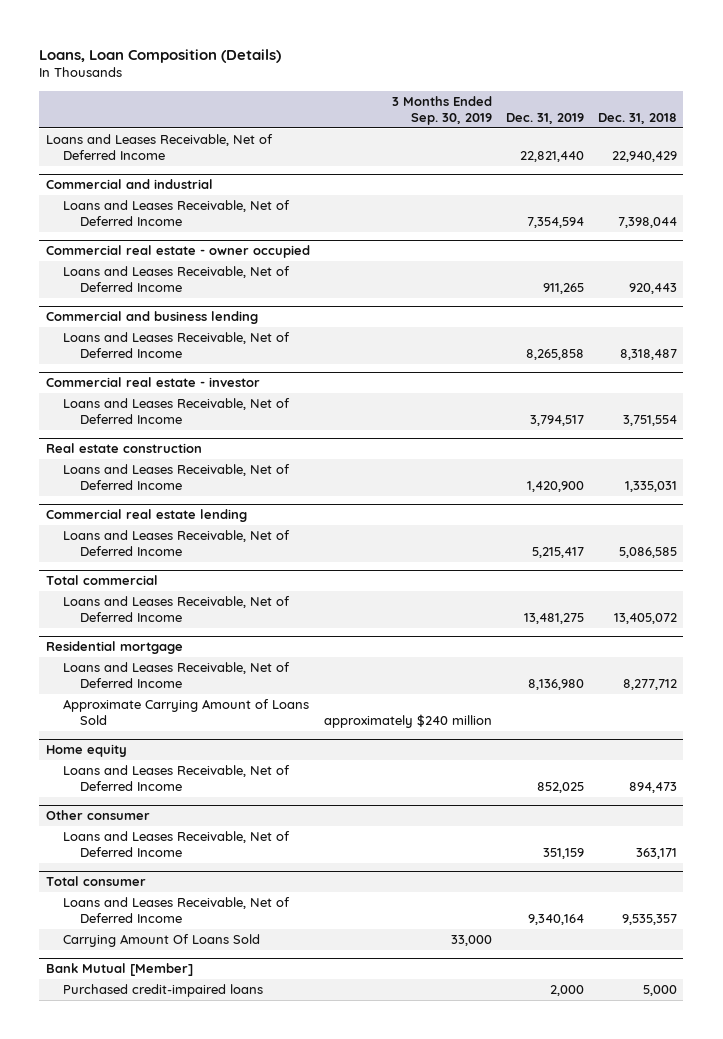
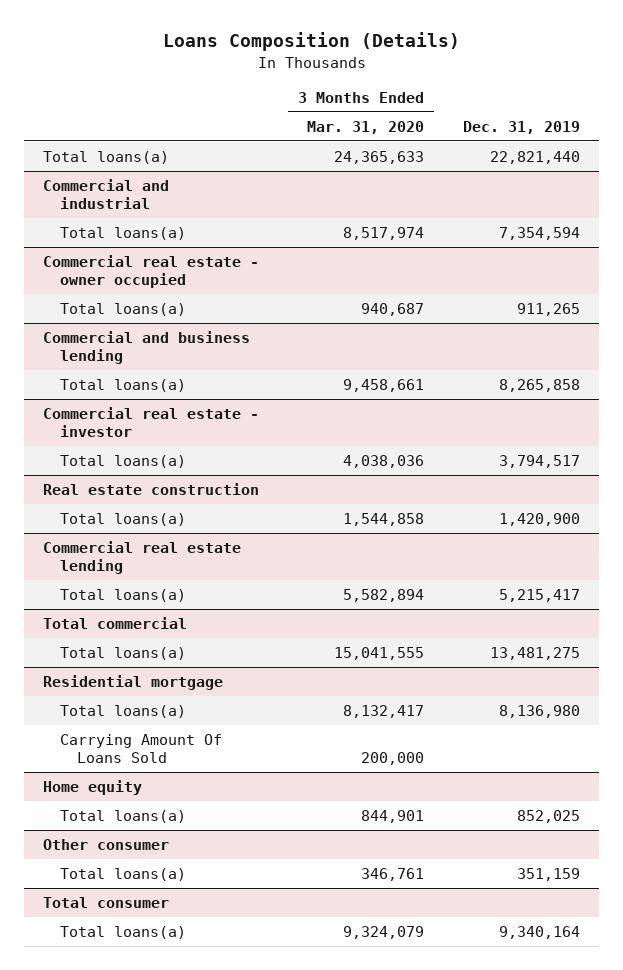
- Loans, Loan Composition (Details)
+ Loans Composition (Details)
- | 3 Months Ended Sep. 30, 2019 | Dec. 31, 2019 | Dec. 31, 2018
+ | 3 Months Ended Mar. 31, 2020 | Dec. 31, 2019
- Loans and Leases Receivable, Net of Deferred Income | | 22,821,440 | 22,940,429
+ Total loans(a) | 24,365,633 | 22,821,440
@ Commercial and industrial
- Loans and Leases Receivable, Net of Deferred Income | | 7,354,594 | 7,398,044
+ Total loans(a) | 8,517,974 | 7,354,594
@ Commercial real estate - owner occupied
- Loans and Leases Receivable, Net of Deferred Income | | 911,265 | 920,443
+ Total loans(a) | 940,687 | 911,265
@ Commercial and business lending
- Loans and Leases Receivable, Net of Deferred Income | | 8,265,858 | 8,318,487
+ Total loans(a) | 9,458,661 | 8,265,858
@ Commercial real estate - investor
- Loans and Leases Receivable, Net of Deferred Income | | 3,794,517 | 3,751,554
+ Total loans(a) | 4,038,036 | 3,794,517
@ Real estate construction
- Loans and Leases Receivable, Net of Deferred Income | | 1,420,900 | 1,335,031
+ Total loans(a) | 1,544,858 | 1,420,900
@ Commercial real estate lending
- Loans and Leases Receivable, Net of Deferred Income | | 5,215,417 | 5,086,585
+ Total loans(a) | 5,582,894 | 5,215,417
@ Total commercial
- Loans and Leases Receivable, Net of Deferred Income | | 13,481,275 | 13,405,072
+ Total loans(a) | 15,041,555 | 13,481,275
@ Residential mortgage
- Loans and Leases Receivable, Net of Deferred Income | | 8,136,980 | 8,277,712
- Approximate Carrying Amount of Loans Sold | approximately $240 million | |
+ Total loans(a) | 8,132,417 | 8,136,980
+ Carrying Amount Of Loans Sold | 200,000 |
@ Home equity
- Loans and Leases Receivable, Net of Deferred Income | | 852,025 | 894,473
+ Total loans(a) | 844,901 | 852,025
@ Other consumer
- Loans and Leases Receivable, Net of Deferred Income | | 351,159 | 363,171
+ Total loans(a) | 346,761 | 351,159
@ Total consumer
- Loans and Leases Receivable, Net of Deferred Income | | 9,340,164 | 9,535,357
- Carrying Amount Of Loans Sold | 33,000 | |
- Bank Mutual [Member]
- Purchased credit-impaired loans | | 2,000 | 5,000
@ Total consumer
+ Total loans(a) | 9,324,079 | 9,340,164

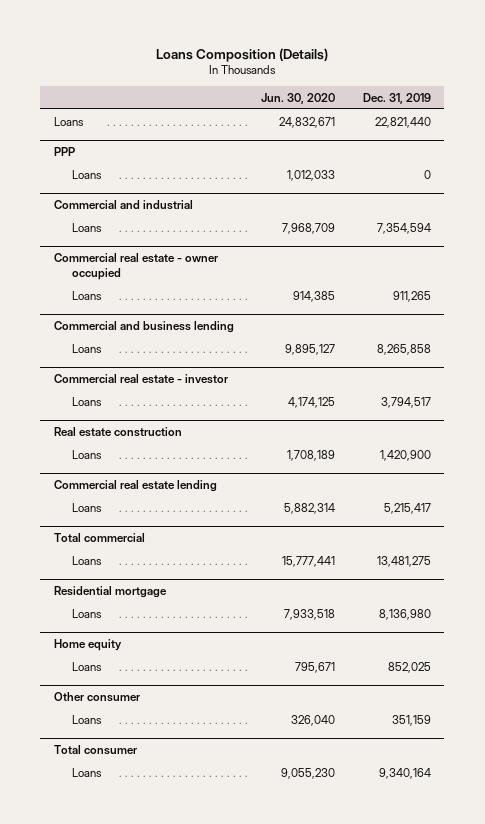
- | 3 Months Ended Mar. 31, 2020 | Dec. 31, 2019
+ | Jun. 30, 2020 | Dec. 31, 2019
- Total loans(a) | 24,365,633 | 22,821,440
+ Loans | 24,832,671 | 22,821,440
+ PPP
+ Loans | 1,012,033 | 0
@ Commercial and industrial
- Total loans(a) | 8,517,974 | 7,354,594
+ Loans | 7,968,709 | 7,354,594
@ Commercial real estate - owner occupied
- Total loans(a) | 940,687 | 911,265
+ Loans | 914,385 | 911,265
@ Commercial and business lending
- Total loans(a) | 9,458,661 | 8,265,858
+ Loans | 9,895,127 | 8,265,858
@ Commercial real estate - investor
- Total loans(a) | 4,038,036 | 3,794,517
+ Loans | 4,174,125 | 3,794,517
@ Real estate construction
- Total loans(a) | 1,544,858 | 1,420,900
+ Loans | 1,708,189 | 1,420,900
@ Commercial real estate lending
- Total loans(a) | 5,582,894 | 5,215,417
+ Loans | 5,882,314 | 5,215,417
@ Total commercial
- Total loans(a) | 15,041,555 | 13,481,275
+ Loans | 15,777,441 | 13,481,275
@ Residential mortgage
- Total loans(a) | 8,132,417 | 8,136,980
- Carrying Amount Of Loans Sold | 200,000 |
+ Loans | 7,933,518 | 8,136,980
@ Home equity
- Total loans(a) | 844,901 | 852,025
+ Loans | 795,671 | 852,025
@ Other consumer
- Total loans(a) | 346,761 | 351,159
+ Loans | 326,040 | 351,159
@ Total consumer
- Total loans(a) | 9,324,079 | 9,340,164
+ Loans | 9,055,230 | 9,340,164

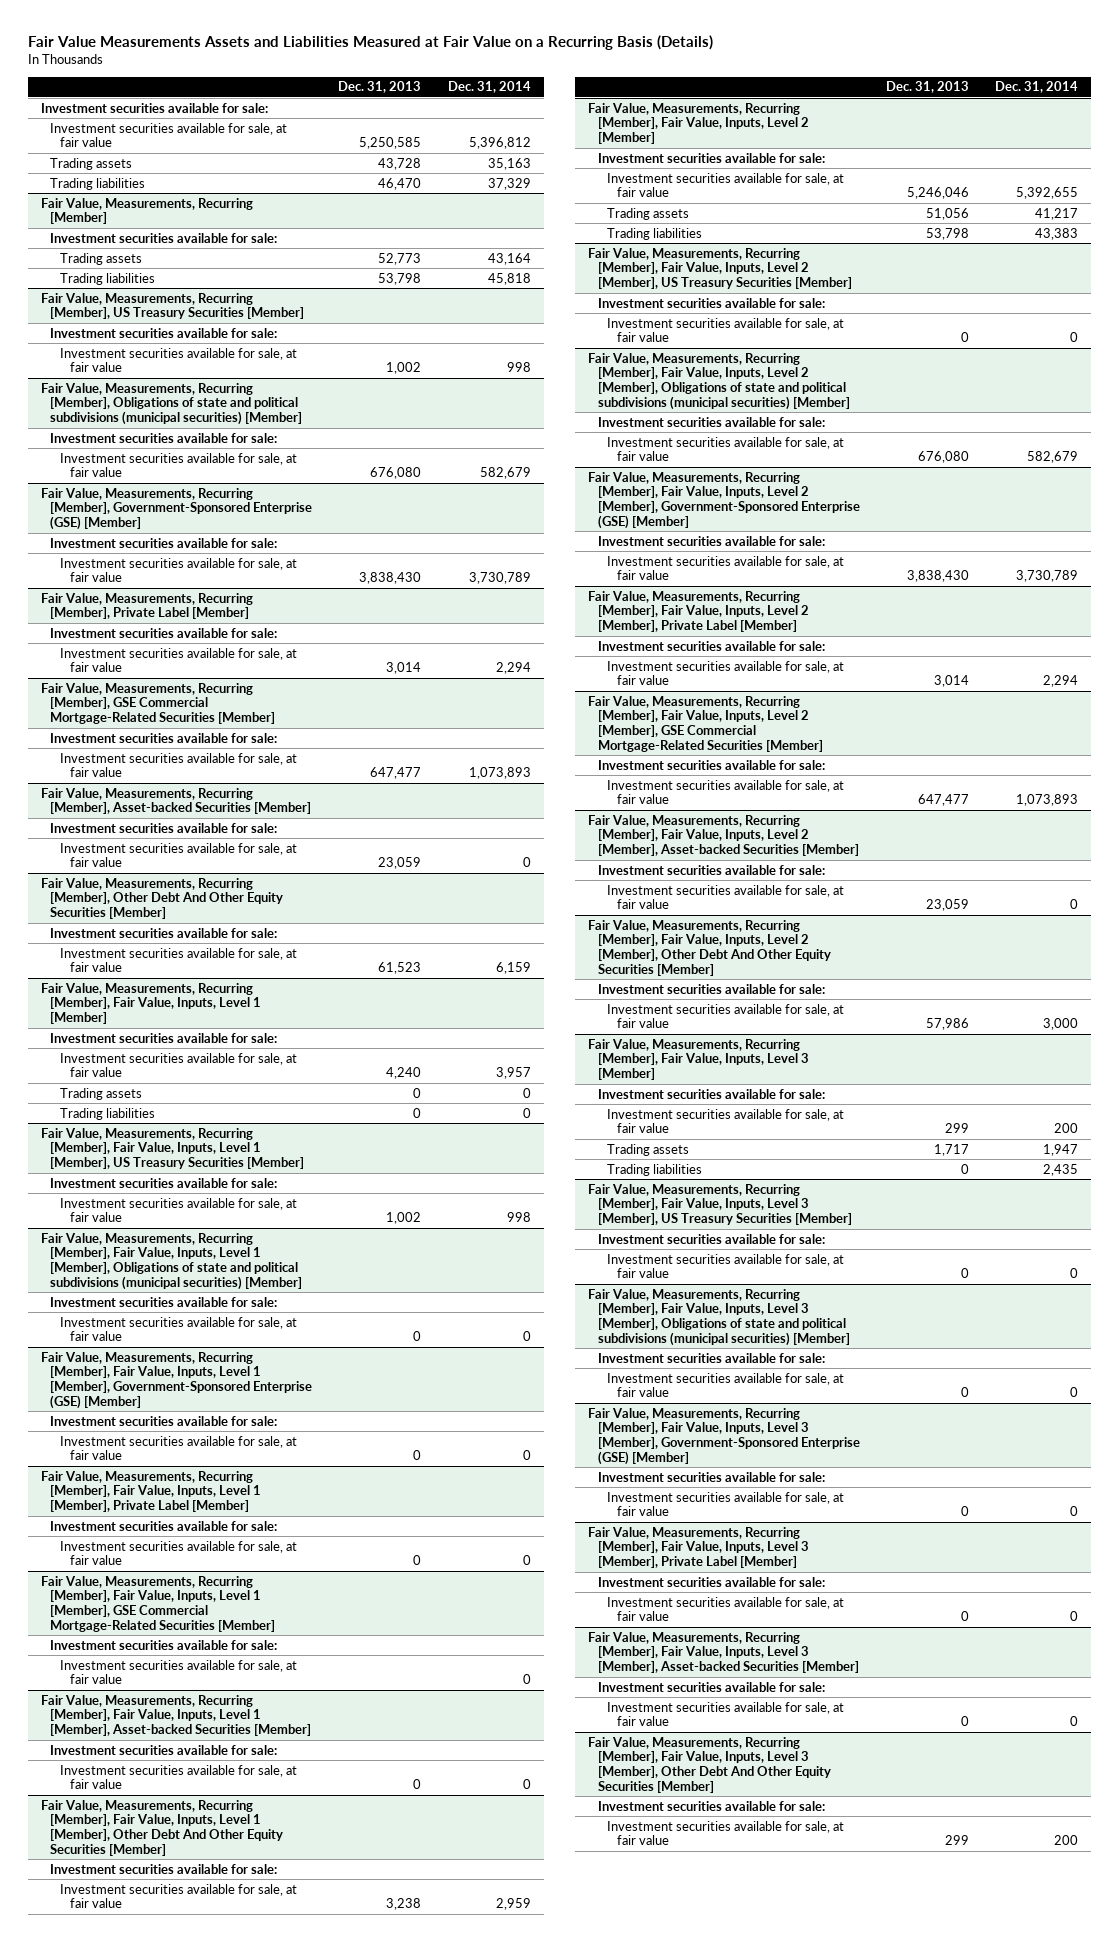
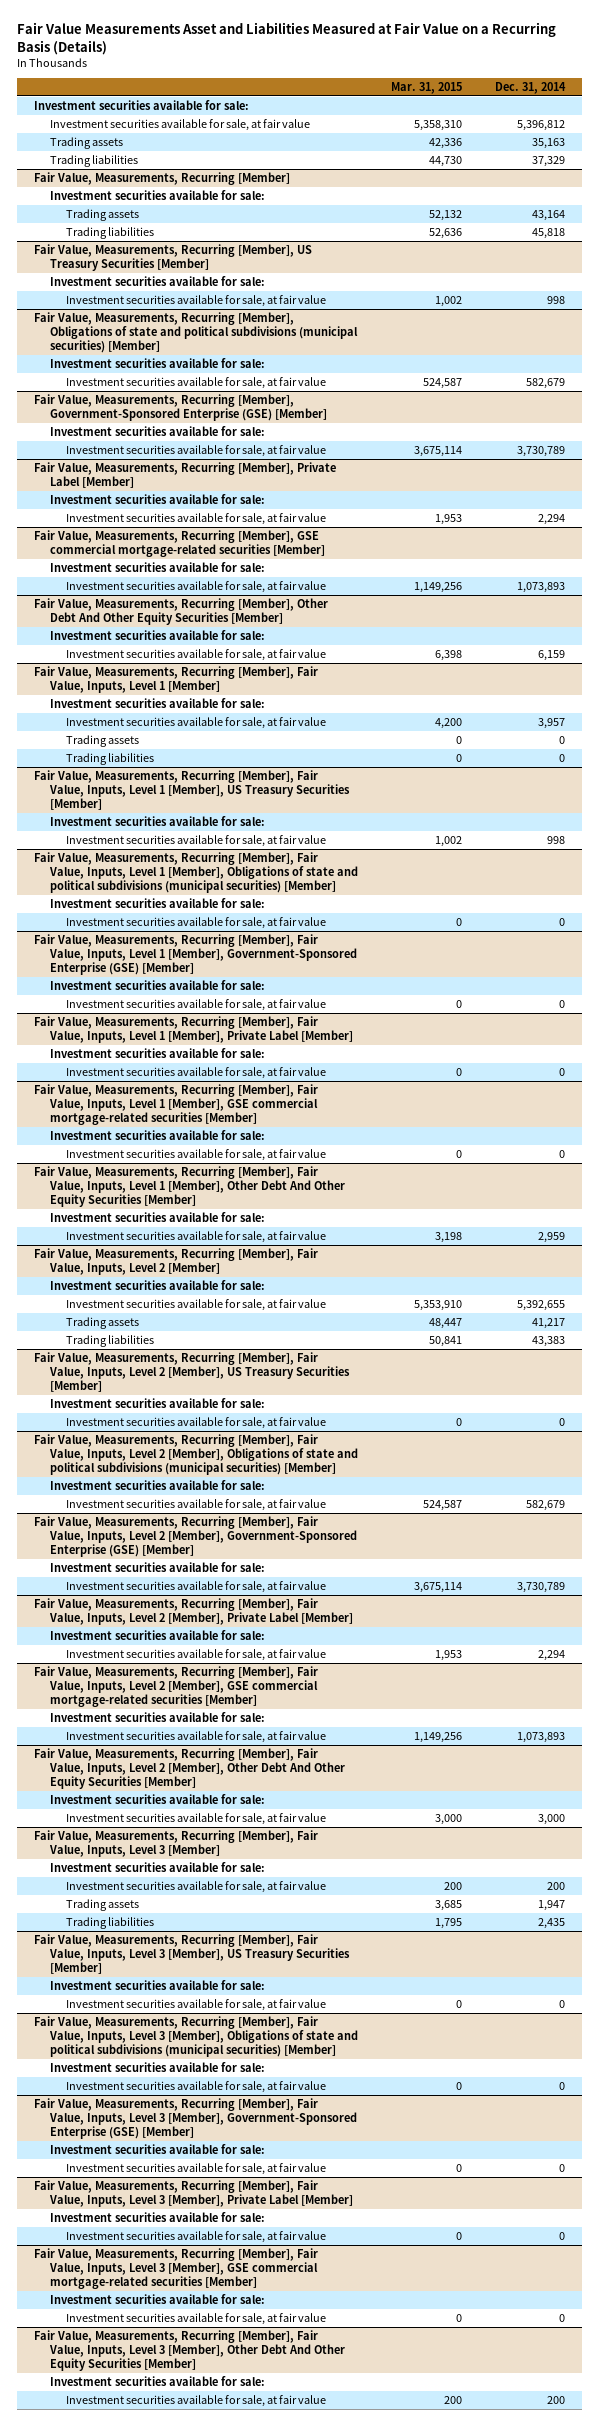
- Fair Value Measurements Assets and Liabilities Measured at Fair Value on a Recurring Basis (Details)
+ Fair Value Measurements Asset and Liabilities Measured at Fair Value on a Recurring Basis (Details)
- | Dec. 31, 2013 | Dec. 31, 2014
+ | Mar. 31, 2015 | Dec. 31, 2014
- Fair Value, Measurements, Recurring [Member], GSE Commercial Mortgage-Related Securities [Member]
+ Fair Value, Measurements, Recurring [Member], GSE commercial mortgage-related securities [Member]
- Fair Value, Measurements, Recurring [Member], Asset-backed Securities [Member]
- Investment securities available for sale:
- Investment securities available for sale, at fair value | 23,059 | 0
- Fair Value, Measurements, Recurring [Member], Fair Value, Inputs, Level 1 [Member], GSE Commercial Mortgage-Related Securities [Member]
- Investment securities available for sale:
- Investment securities available for sale, at fair value | | 0
- Fair Value, Measurements, Recurring [Member], Fair Value, Inputs, Level 1 [Member], Asset-backed Securities [Member]
+ Fair Value, Measurements, Recurring [Member], Fair Value, Inputs, Level 1 [Member], GSE commercial mortgage-related securities [Member]
- Fair Value, Measurements, Recurring [Member], Fair Value, Inputs, Level 2 [Member], GSE Commercial Mortgage-Related Securities [Member]
+ Fair Value, Measurements, Recurring [Member], Fair Value, Inputs, Level 2 [Member], GSE commercial mortgage-related securities [Member]
- Fair Value, Measurements, Recurring [Member], Fair Value, Inputs, Level 2 [Member], Asset-backed Securities [Member]
- Investment securities available for sale:
- Investment securities available for sale, at fair value | 23,059 | 0
- Fair Value, Measurements, Recurring [Member], Fair Value, Inputs, Level 3 [Member], Asset-backed Securities [Member]
+ Fair Value, Measurements, Recurring [Member], Fair Value, Inputs, Level 3 [Member], GSE commercial mortgage-related securities [Member]

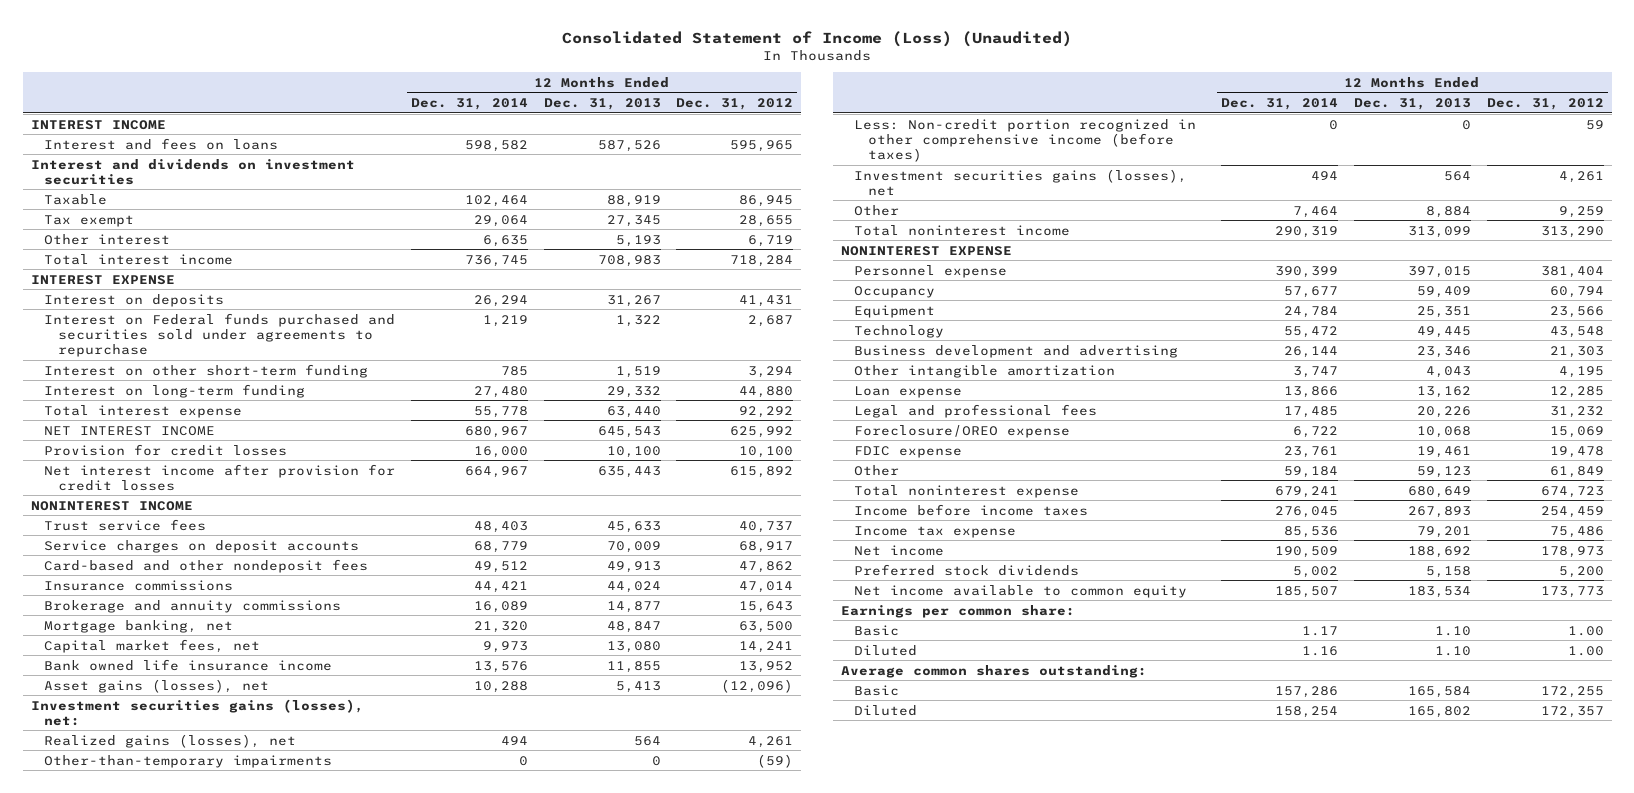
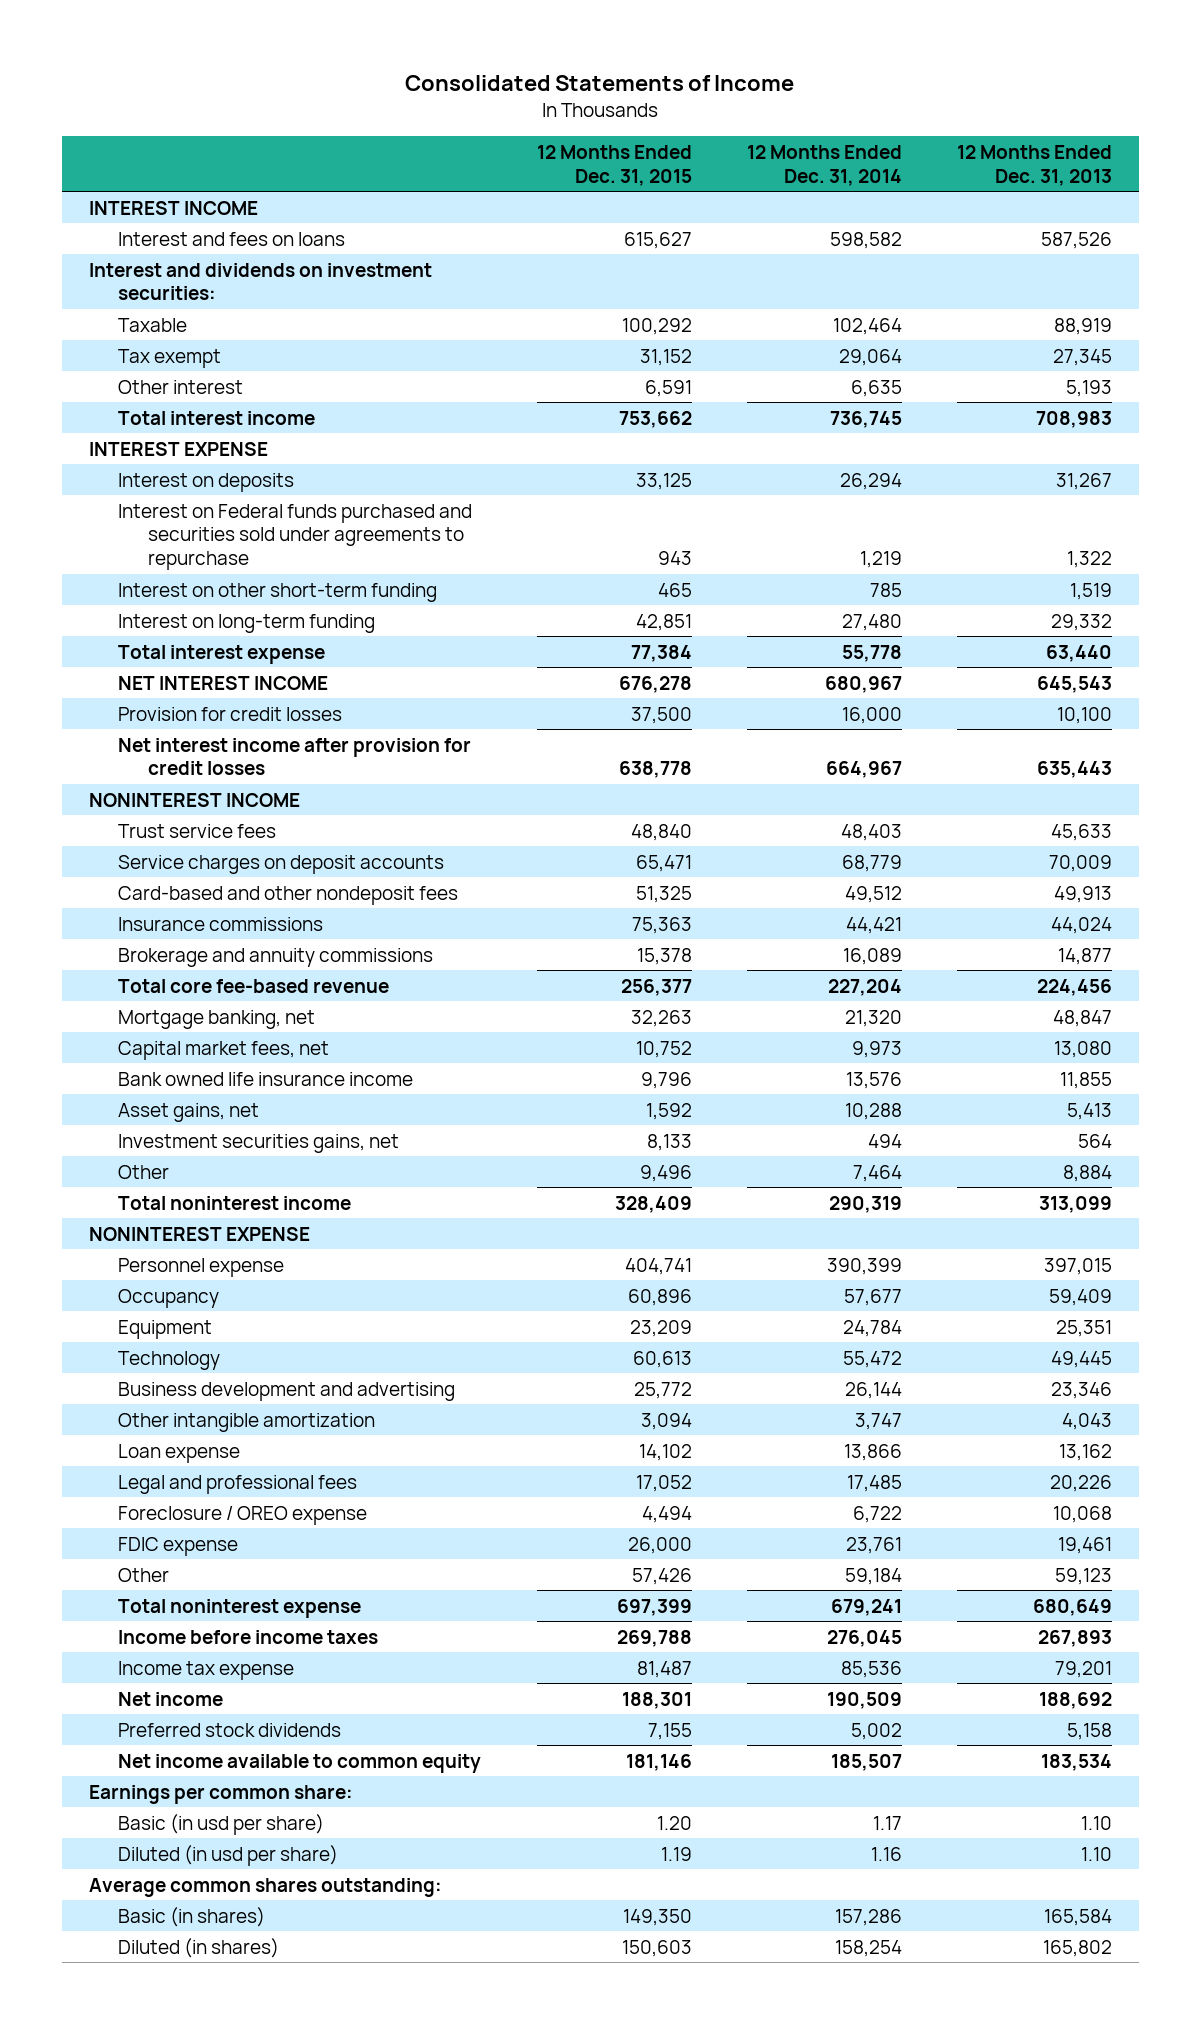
- Consolidated Statement of Income (Loss) (Unaudited)
+ Consolidated Statements of Income
- | 12 Months Ended Dec. 31, 2014 | 12 Months Ended Dec. 31, 2013 | 12 Months Ended Dec. 31, 2012
+ | 12 Months Ended Dec. 31, 2015 | 12 Months Ended Dec. 31, 2014 | 12 Months Ended Dec. 31, 2013
- Interest and dividends on investment securities
+ Interest and dividends on investment securities:
+ Total core fee-based revenue | 256,377 | 227,204 | 224,456
- Asset gains (losses), net | 10,288 | 5,413 | (12,096)
- Investment securities gains (losses), net:
- Realized gains (losses), net | 494 | 564 | 4,261
- Other-than-temporary impairments | 0 | 0 | (59)
- Less: Non-credit portion recognized in other comprehensive income (before taxes) | 0 | 0 | 59
- Investment securities gains (losses), net | 494 | 564 | 4,261
+ Asset gains, net | 1,592 | 10,288 | 5,413
+ Investment securities gains, net | 8,133 | 494 | 564
- Foreclosure/OREO expense | 6,722 | 10,068 | 15,069
+ Foreclosure / OREO expense | 4,494 | 6,722 | 10,068
- Basic | 1.17 | 1.10 | 1.00
- Diluted | 1.16 | 1.10 | 1.00
+ Basic (in usd per share) | 1.20 | 1.17 | 1.10
+ Diluted (in usd per share) | 1.19 | 1.16 | 1.10
- Basic | 157,286 | 165,584 | 172,255
- Diluted | 158,254 | 165,802 | 172,357
+ Basic (in shares) | 149,350 | 157,286 | 165,584
+ Diluted (in shares) | 150,603 | 158,254 | 165,802

